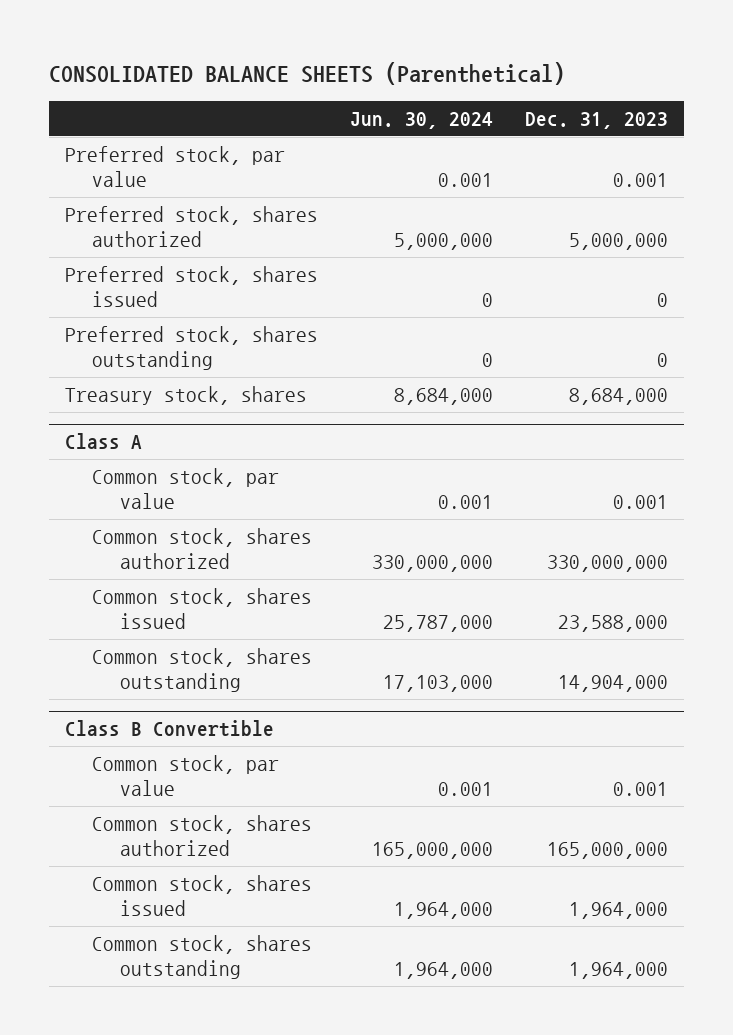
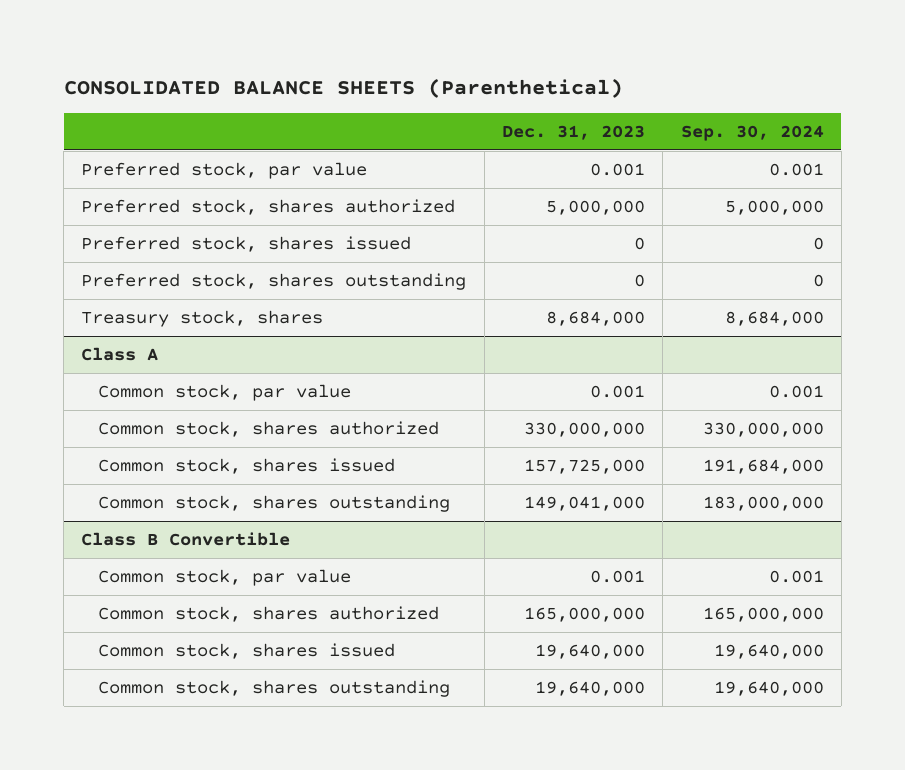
- | Jun. 30, 2024 | Dec. 31, 2023
+ | Dec. 31, 2023 | Sep. 30, 2024
@ Class A
- Common stock, shares issued | 25,787,000 | 23,588,000
- Common stock, shares outstanding | 17,103,000 | 14,904,000
+ Common stock, shares issued | 157,725,000 | 191,684,000
+ Common stock, shares outstanding | 149,041,000 | 183,000,000
@ Class B Convertible
- Common stock, shares issued | 1,964,000 | 1,964,000
- Common stock, shares outstanding | 1,964,000 | 1,964,000
+ Common stock, shares issued | 19,640,000 | 19,640,000
+ Common stock, shares outstanding | 19,640,000 | 19,640,000

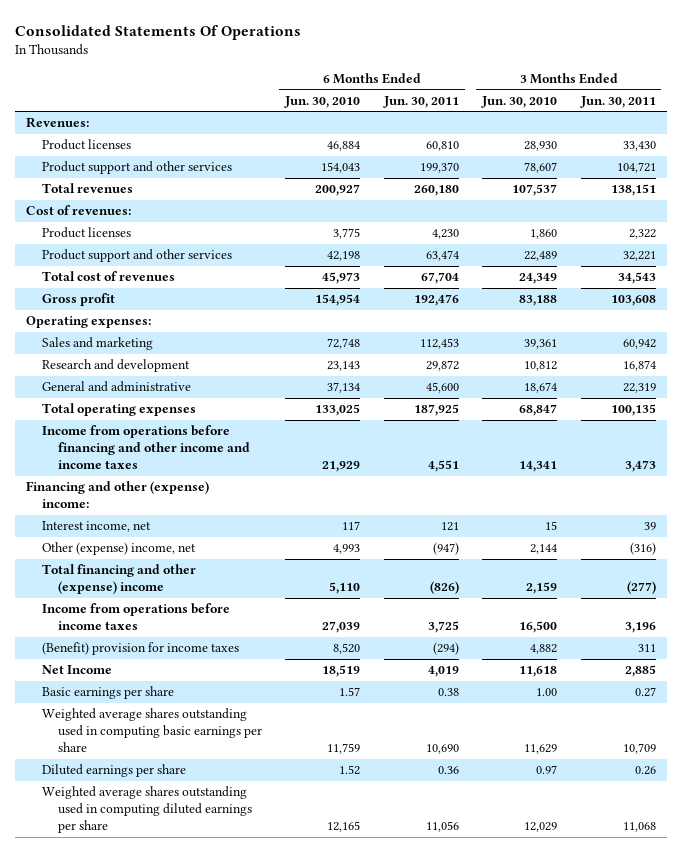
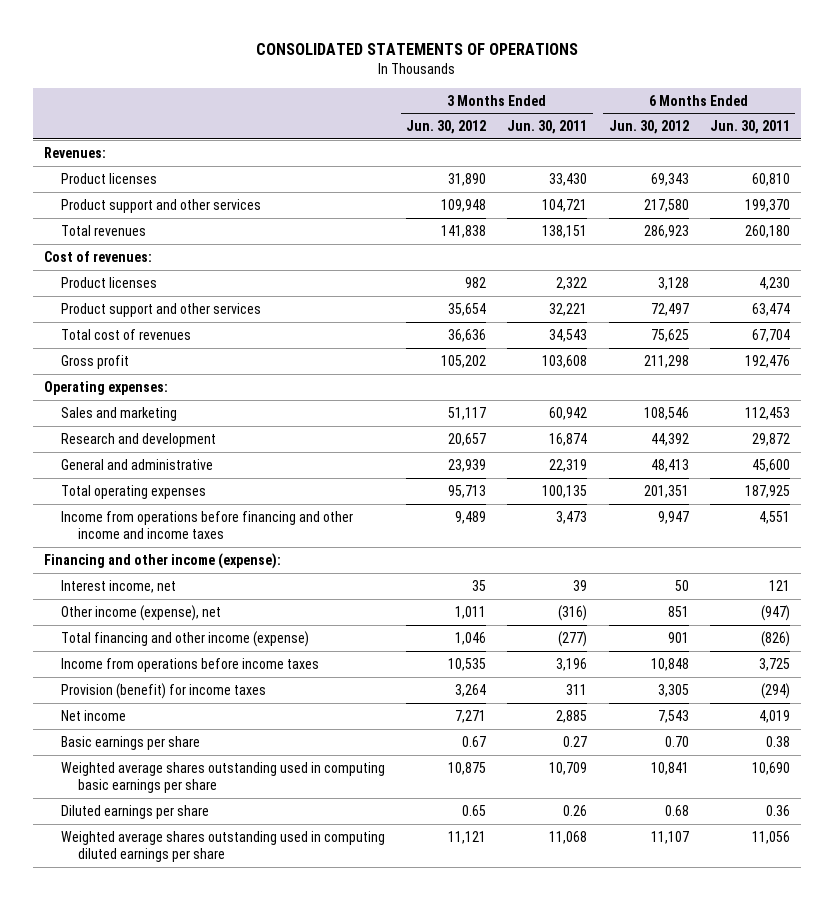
- Consolidated Statements Of Operations
+ CONSOLIDATED STATEMENTS OF OPERATIONS
- | 6 Months Ended Jun. 30, 2010 | 6 Months Ended Jun. 30, 2011 | 3 Months Ended Jun. 30, 2010 | 3 Months Ended Jun. 30, 2011
+ | 3 Months Ended Jun. 30, 2012 | 3 Months Ended Jun. 30, 2011 | 6 Months Ended Jun. 30, 2012 | 6 Months Ended Jun. 30, 2011
- Financing and other (expense) income:
+ Financing and other income (expense):
- Other (expense) income, net | 4,993 | (947) | 2,144 | (316)
- Total financing and other (expense) income | 5,110 | (826) | 2,159 | (277)
+ Other income (expense), net | 1,011 | (316) | 851 | (947)
+ Total financing and other income (expense) | 1,046 | (277) | 901 | (826)
- (Benefit) provision for income taxes | 8,520 | (294) | 4,882 | 311
- Net Income | 18,519 | 4,019 | 11,618 | 2,885
+ Provision (benefit) for income taxes | 3,264 | 311 | 3,305 | (294)
+ Net income | 7,271 | 2,885 | 7,543 | 4,019

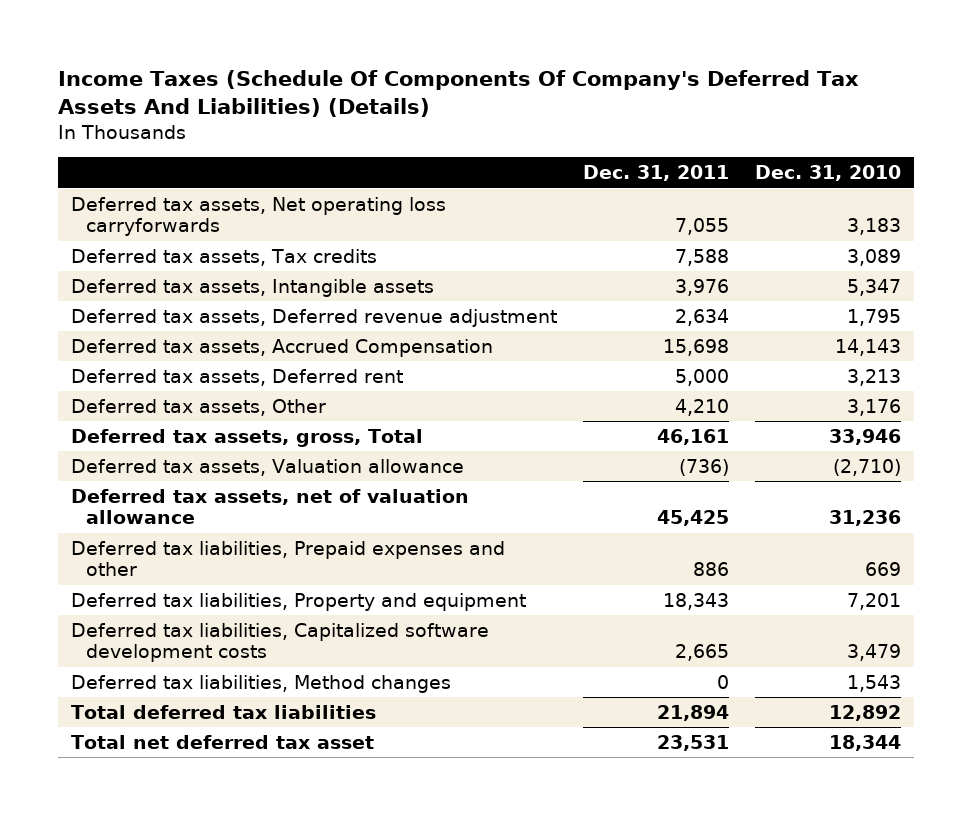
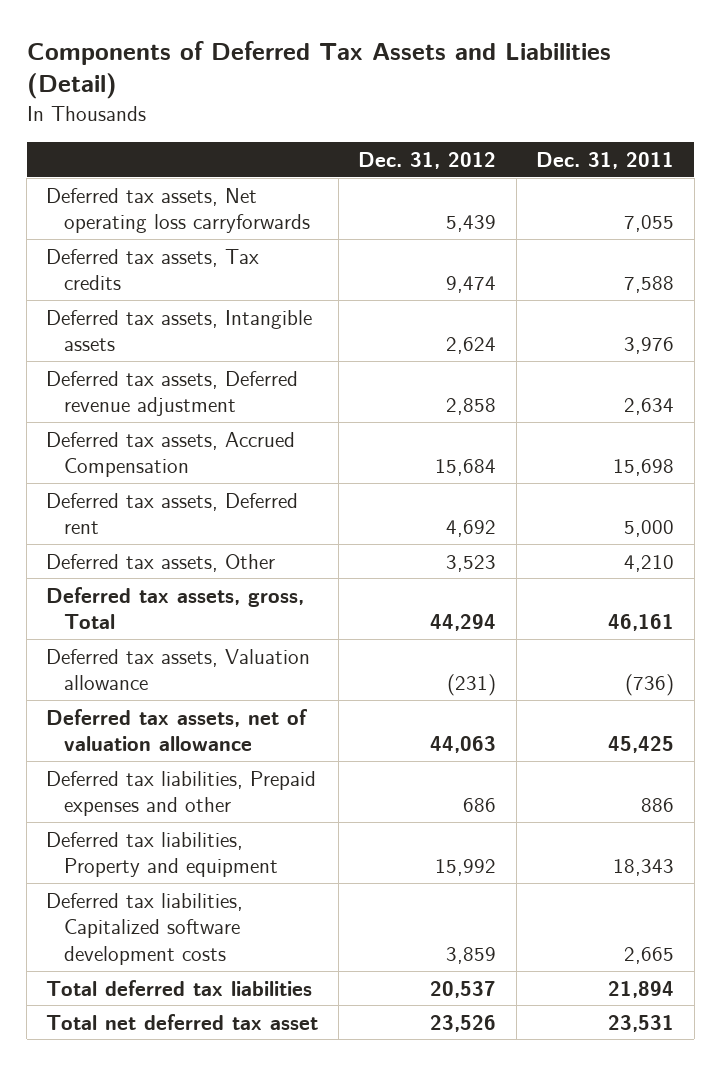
- Income Taxes (Schedule Of Components Of Company's Deferred Tax Assets And Liabilities) (Details)
+ Components of Deferred Tax Assets and Liabilities (Detail)
- | Dec. 31, 2011 | Dec. 31, 2010
+ | Dec. 31, 2012 | Dec. 31, 2011
- Deferred tax liabilities, Method changes | 0 | 1,543

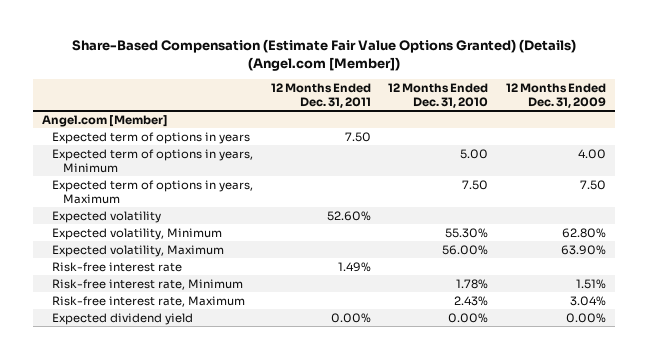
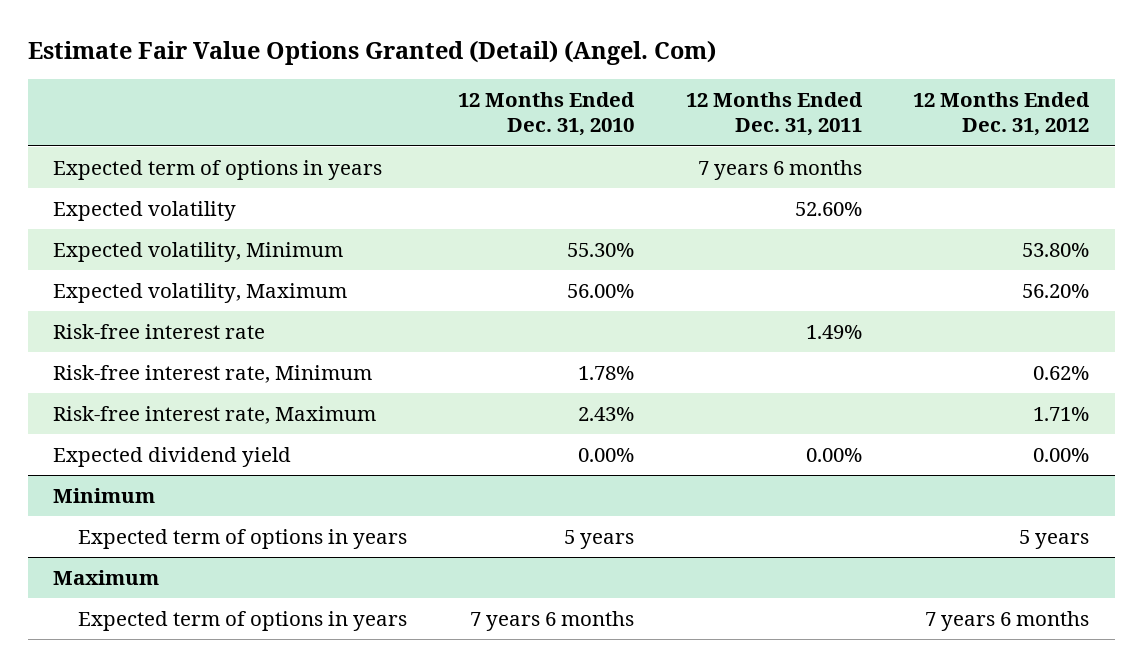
- Share-Based Compensation (Estimate Fair Value Options Granted) (Details) (Angel.com [Member])
+ Estimate Fair Value Options Granted (Detail) (Angel. Com)
- | 12 Months Ended Dec. 31, 2011 | 12 Months Ended Dec. 31, 2010 | 12 Months Ended Dec. 31, 2009
+ | 12 Months Ended Dec. 31, 2010 | 12 Months Ended Dec. 31, 2011 | 12 Months Ended Dec. 31, 2012
- Angel.com [Member]
- Expected term of options in years | 7.50 | |
- Expected term of options in years, Minimum | | 5.00 | 4.00
- Expected term of options in years, Maximum | | 7.50 | 7.50
+ Expected term of options in years | | 7 years 6 months |
+ Minimum
+ Expected term of options in years | 5 years | | 5 years
+ Maximum
+ Expected term of options in years | 7 years 6 months | | 7 years 6 months

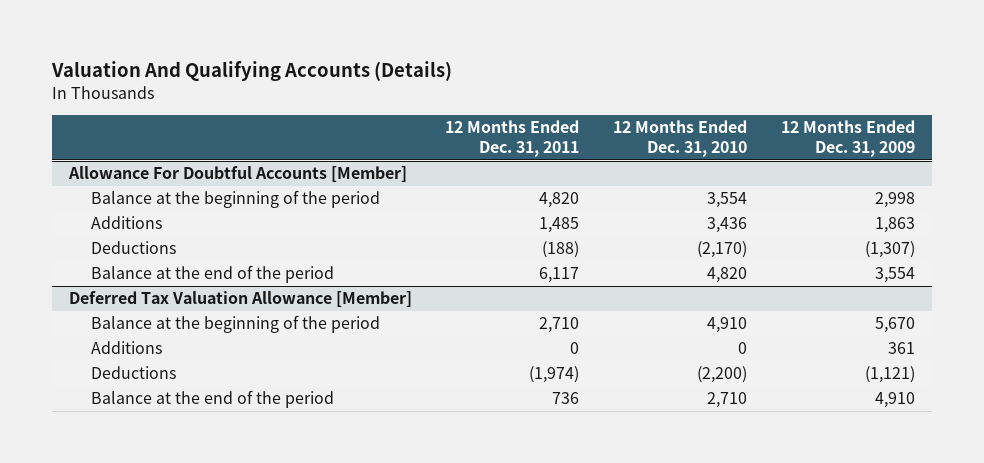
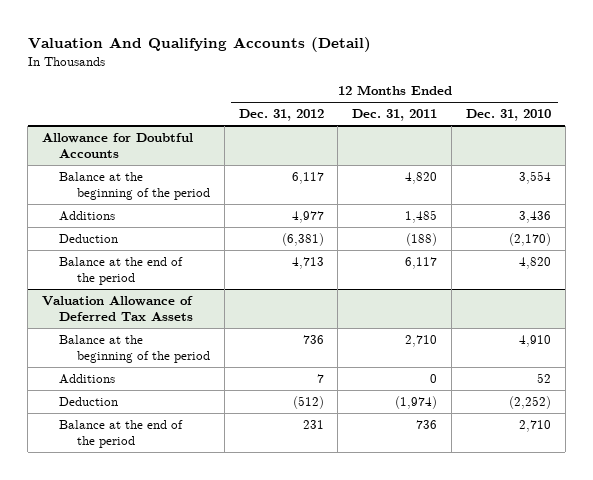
- Valuation And Qualifying Accounts (Details)
+ Valuation And Qualifying Accounts (Detail)
- | 12 Months Ended Dec. 31, 2011 | 12 Months Ended Dec. 31, 2010 | 12 Months Ended Dec. 31, 2009
+ | 12 Months Ended Dec. 31, 2012 | 12 Months Ended Dec. 31, 2011 | 12 Months Ended Dec. 31, 2010
- Allowance For Doubtful Accounts [Member]
+ Allowance for Doubtful Accounts
- Deductions | (188) | (2,170) | (1,307)
+ Deduction | (6,381) | (188) | (2,170)
- Deferred Tax Valuation Allowance [Member]
+ Valuation Allowance of Deferred Tax Assets
- Additions | 0 | 0 | 361
- Deductions | (1,974) | (2,200) | (1,121)
+ Additions | 7 | 0 | 52
+ Deduction | (512) | (1,974) | (2,252)

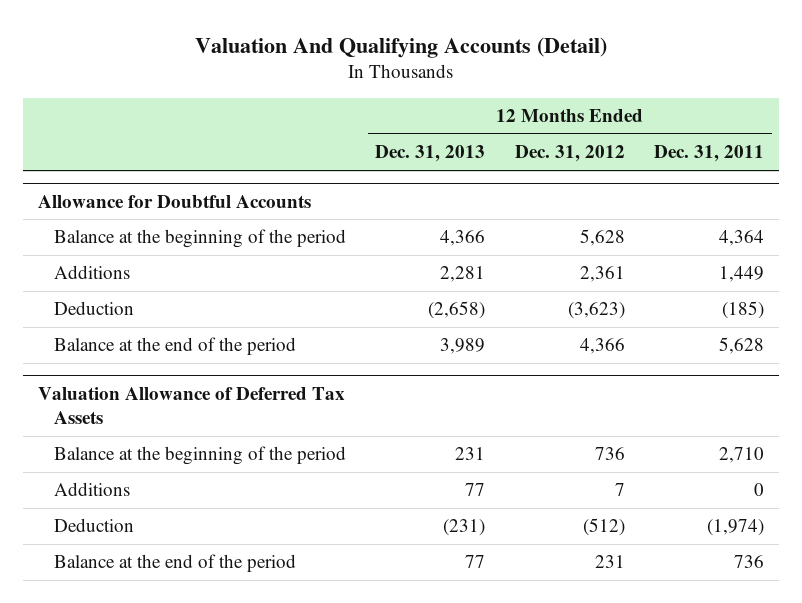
- | 12 Months Ended Dec. 31, 2012 | 12 Months Ended Dec. 31, 2011 | 12 Months Ended Dec. 31, 2010
+ | 12 Months Ended Dec. 31, 2013 | 12 Months Ended Dec. 31, 2012 | 12 Months Ended Dec. 31, 2011
@ Allowance for Doubtful Accounts
- Balance at the beginning of the period | 6,117 | 4,820 | 3,554
- Additions | 4,977 | 1,485 | 3,436
- Deduction | (6,381) | (188) | (2,170)
- Balance at the end of the period | 4,713 | 6,117 | 4,820
+ Balance at the beginning of the period | 4,366 | 5,628 | 4,364
+ Additions | 2,281 | 2,361 | 1,449
+ Deduction | (2,658) | (3,623) | (185)
+ Balance at the end of the period | 3,989 | 4,366 | 5,628

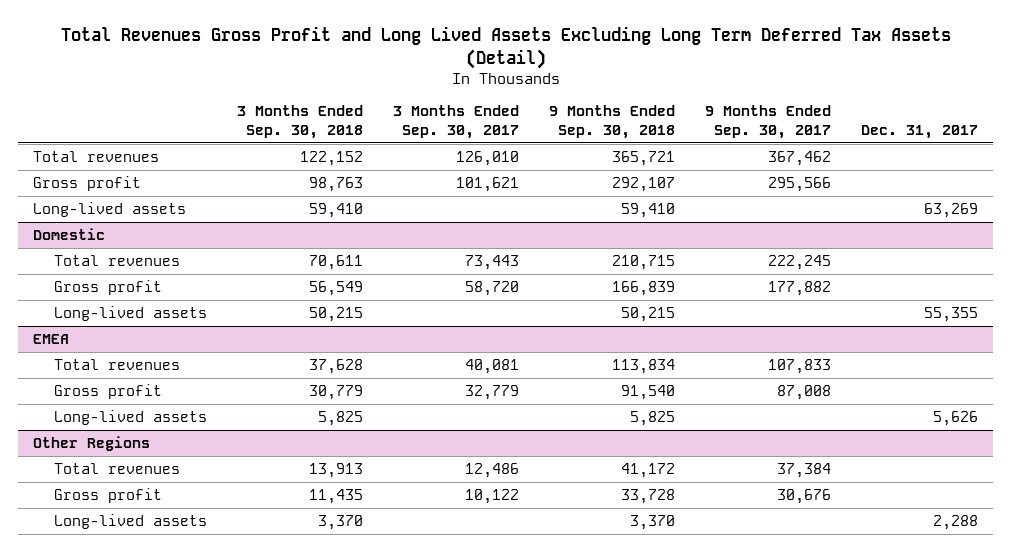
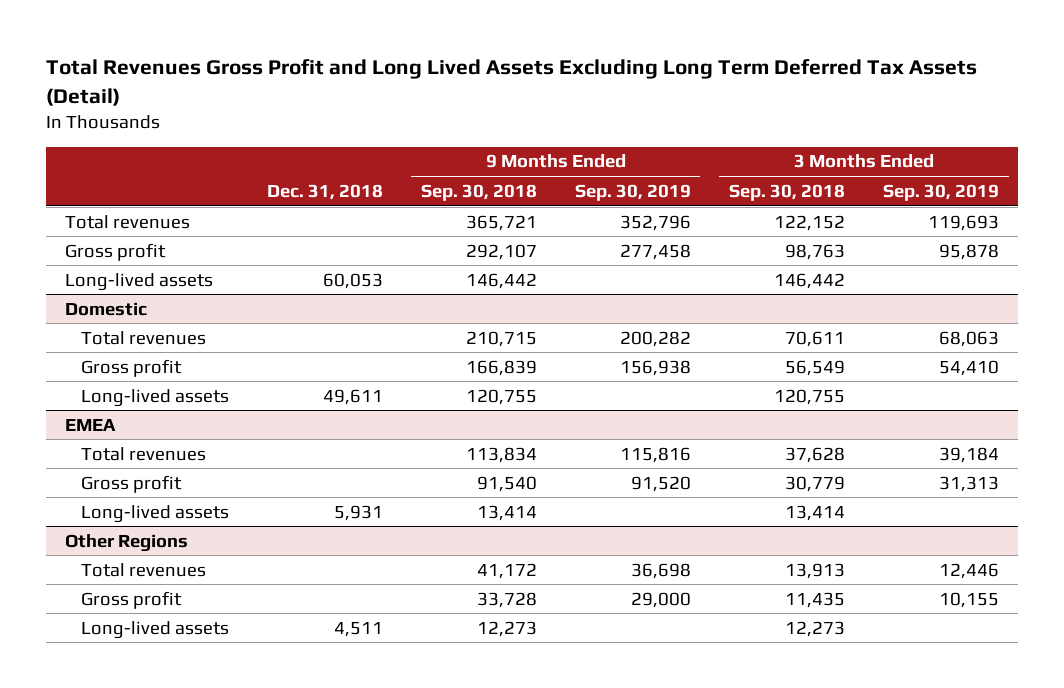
- | 3 Months Ended Sep. 30, 2018 | 3 Months Ended Sep. 30, 2017 | 9 Months Ended Sep. 30, 2018 | 9 Months Ended Sep. 30, 2017 | Dec. 31, 2017
+ | Dec. 31, 2018 | 9 Months Ended Sep. 30, 2018 | 9 Months Ended Sep. 30, 2019 | 3 Months Ended Sep. 30, 2018 | 3 Months Ended Sep. 30, 2019
- Long-lived assets | 59,410 | | 59,410 | | 63,269
+ Long-lived assets | 60,053 | 146,442 | | 146,442 |
@ Domestic
- Long-lived assets | 50,215 | | 50,215 | | 55,355
+ Long-lived assets | 49,611 | 120,755 | | 120,755 |
@ EMEA
- Long-lived assets | 5,825 | | 5,825 | | 5,626
+ Long-lived assets | 5,931 | 13,414 | | 13,414 |
@ Other Regions
- Long-lived assets | 3,370 | | 3,370 | | 2,288
+ Long-lived assets | 4,511 | 12,273 | | 12,273 |

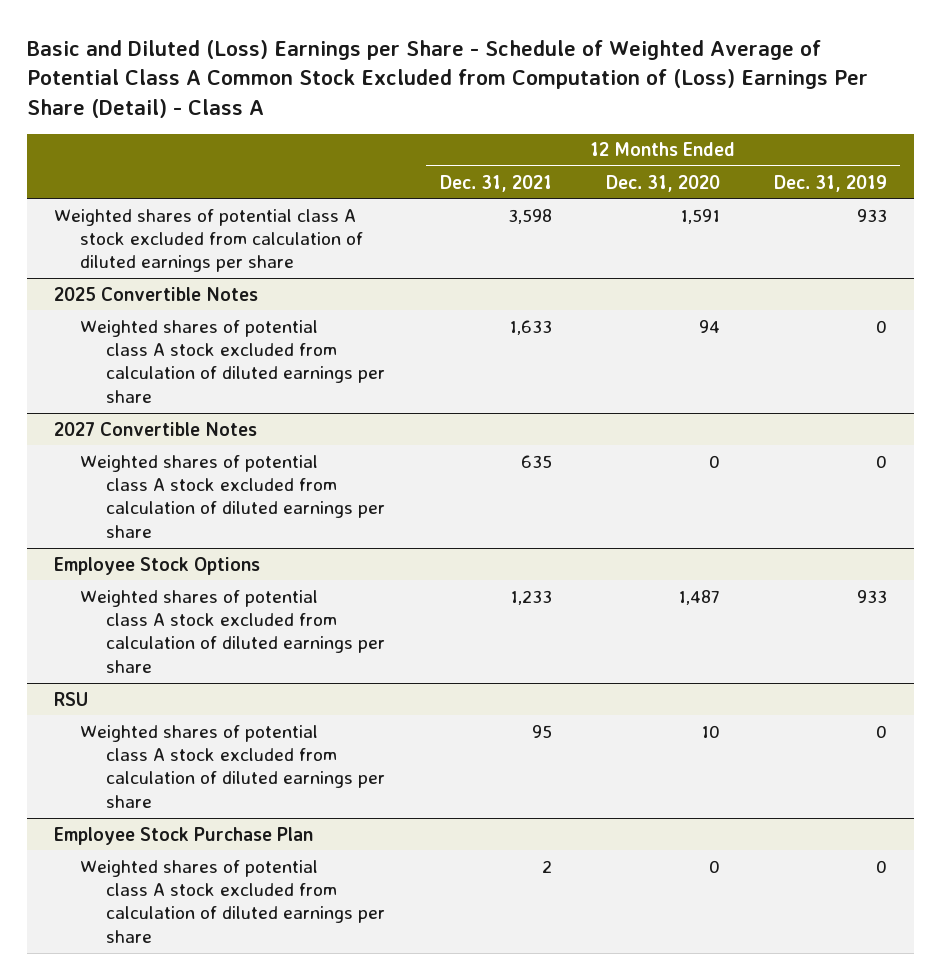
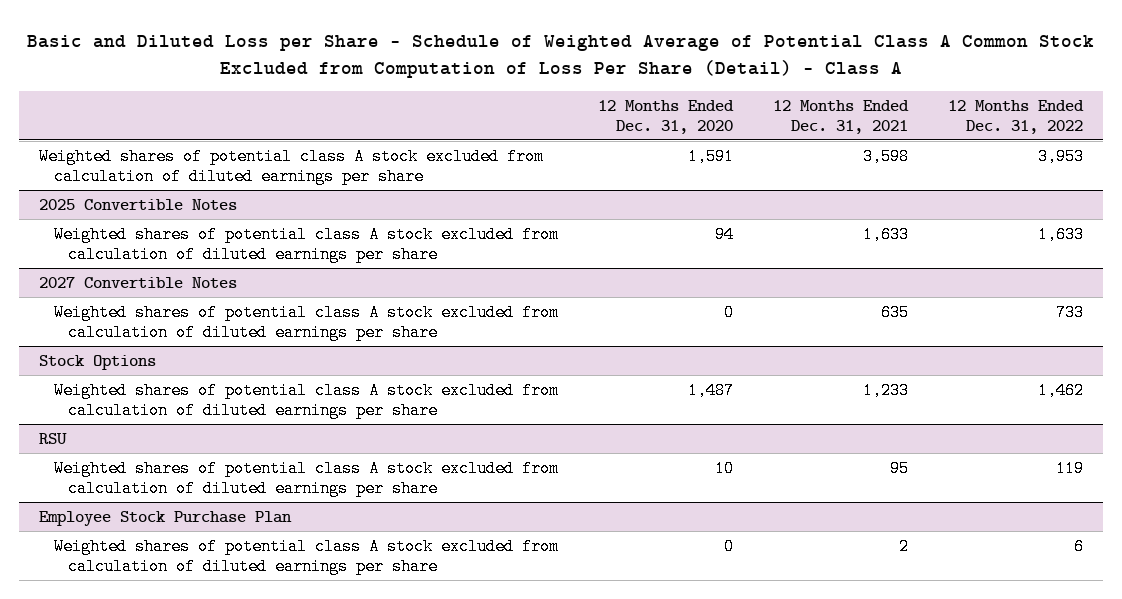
- Basic and Diluted (Loss) Earnings per Share - Schedule of Weighted Average of Potential Class A Common Stock Excluded from Computation of (Loss) Earnings Per Share (Detail) - Class A
+ Basic and Diluted Loss per Share - Schedule of Weighted Average of Potential Class A Common Stock Excluded from Computation of Loss Per Share (Detail) - Class A
- | 12 Months Ended Dec. 31, 2021 | 12 Months Ended Dec. 31, 2020 | 12 Months Ended Dec. 31, 2019
+ | 12 Months Ended Dec. 31, 2020 | 12 Months Ended Dec. 31, 2021 | 12 Months Ended Dec. 31, 2022
- Employee Stock Options
+ Stock Options

